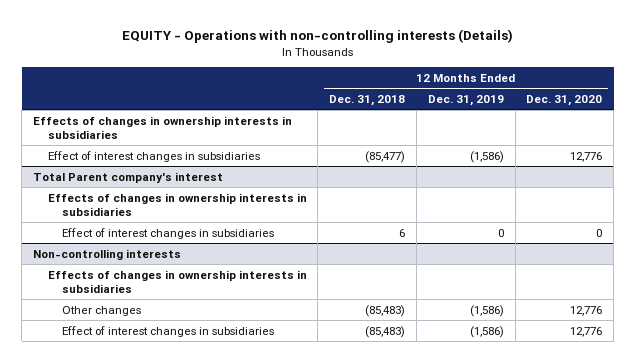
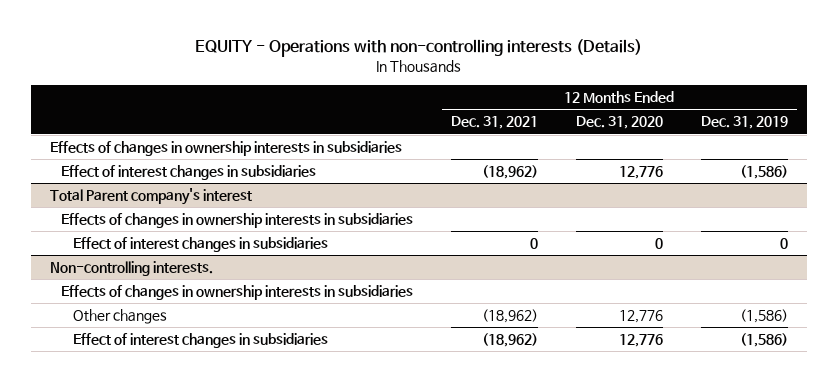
- | 12 Months Ended Dec. 31, 2018 | 12 Months Ended Dec. 31, 2019 | 12 Months Ended Dec. 31, 2020
+ | 12 Months Ended Dec. 31, 2021 | 12 Months Ended Dec. 31, 2020 | 12 Months Ended Dec. 31, 2019
- Non-controlling interests
+ Non-controlling interests.

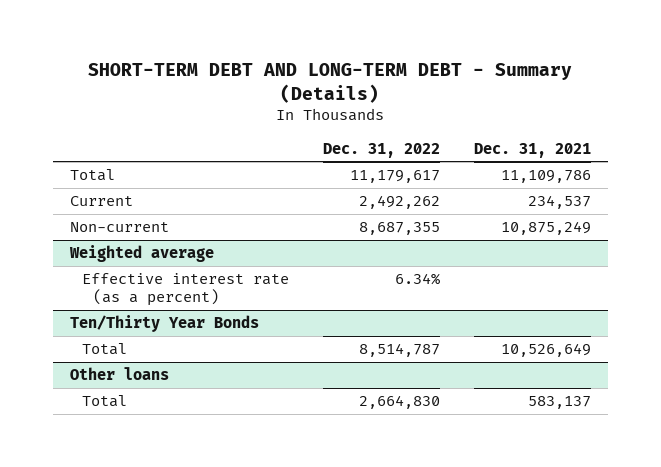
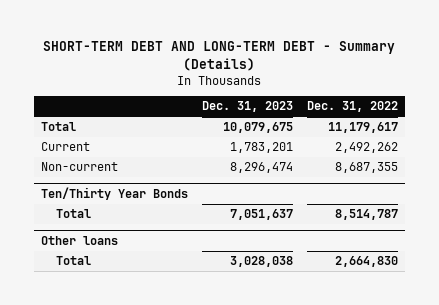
- | Dec. 31, 2022 | Dec. 31, 2021
+ | Dec. 31, 2023 | Dec. 31, 2022
- Weighted average
- Effective interest rate (as a percent) | 6.34% |

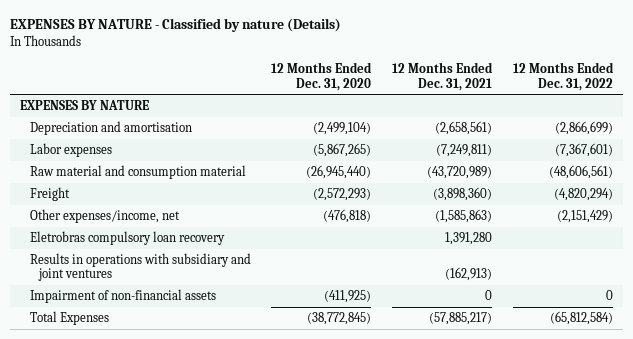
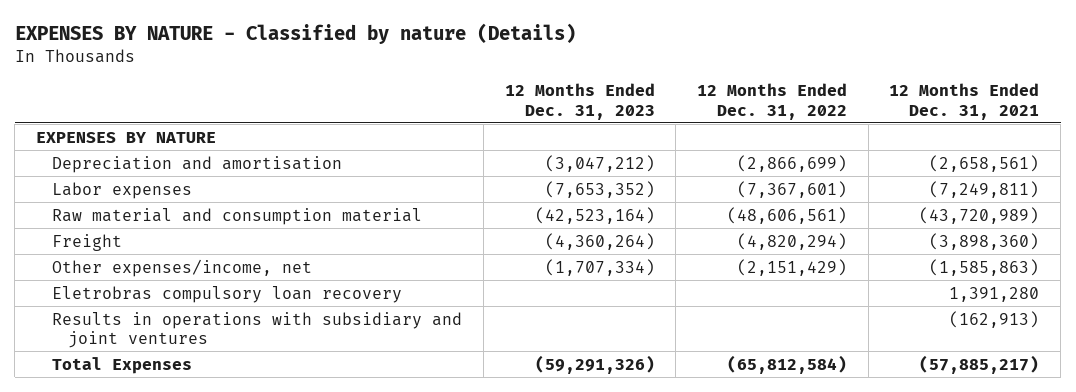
- | 12 Months Ended Dec. 31, 2020 | 12 Months Ended Dec. 31, 2021 | 12 Months Ended Dec. 31, 2022
+ | 12 Months Ended Dec. 31, 2023 | 12 Months Ended Dec. 31, 2022 | 12 Months Ended Dec. 31, 2021
- Impairment of non-financial assets | (411,925) | 0 | 0

